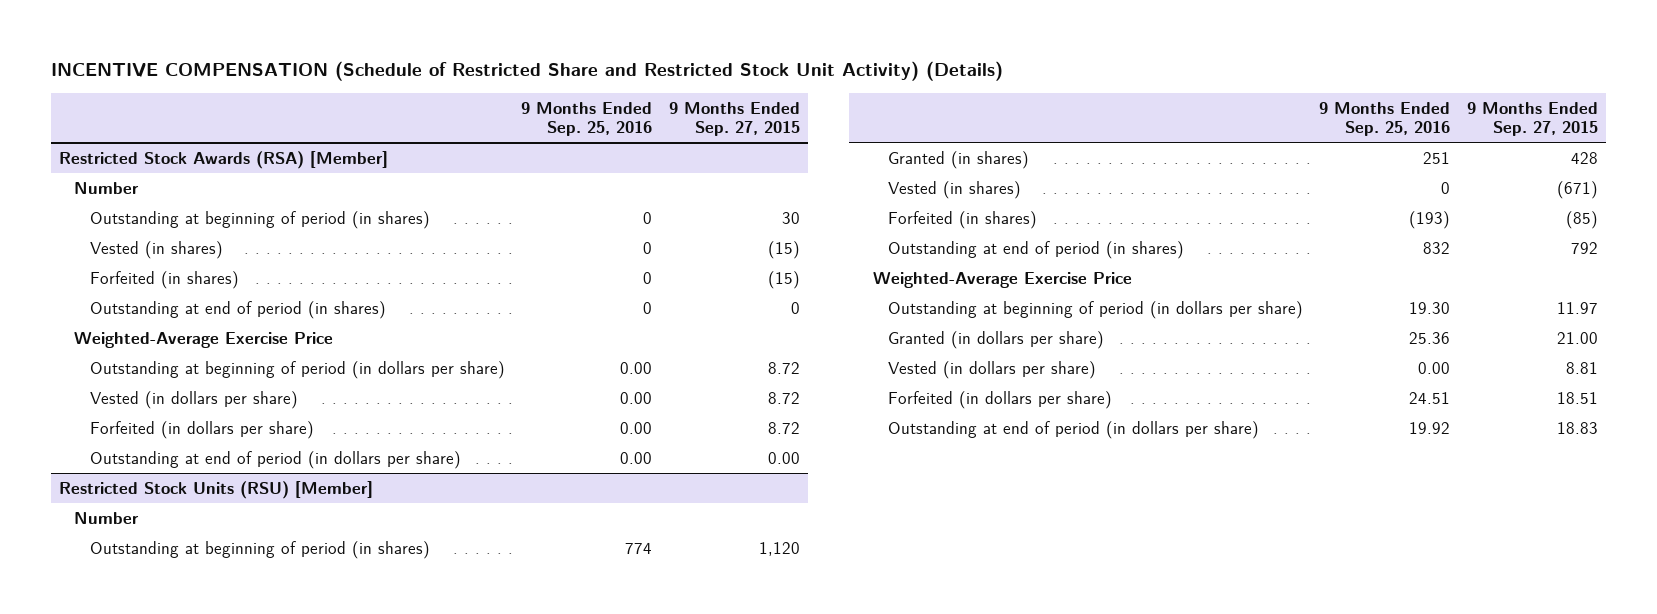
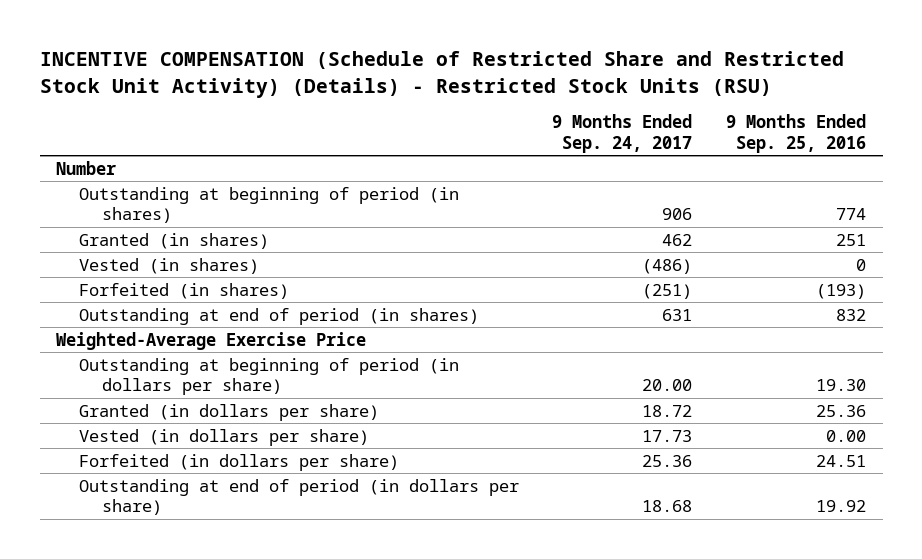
- INCENTIVE COMPENSATION (Schedule of Restricted Share and Restricted Stock Unit Activity) (Details)
+ INCENTIVE COMPENSATION (Schedule of Restricted Share and Restricted Stock Unit Activity) (Details) - Restricted Stock Units (RSU)
- | 9 Months Ended Sep. 25, 2016 | 9 Months Ended Sep. 27, 2015
+ | 9 Months Ended Sep. 24, 2017 | 9 Months Ended Sep. 25, 2016
- Restricted Stock Awards (RSA) [Member]
- Outstanding at beginning of period (in shares) | 0 | 30
- Vested (in shares) | 0 | (15)
- Forfeited (in shares) | 0 | (15)
- Outstanding at end of period (in shares) | 0 | 0
- Weighted-Average Exercise Price
- Outstanding at beginning of period (in dollars per share) | 0.00 | 8.72
- Vested (in dollars per share) | 0.00 | 8.72
- Forfeited (in dollars per share) | 0.00 | 8.72
- Outstanding at end of period (in dollars per share) | 0.00 | 0.00
- Restricted Stock Units (RSU) [Member]
- Number

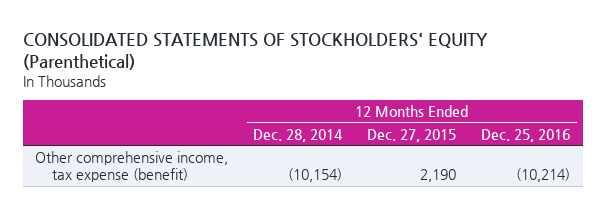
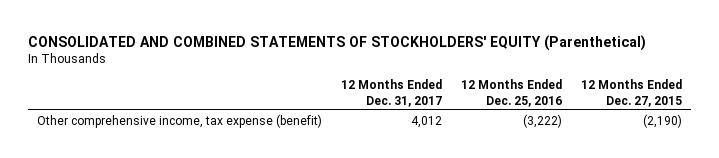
- CONSOLIDATED STATEMENTS OF STOCKHOLDERS' EQUITY (Parenthetical)
+ CONSOLIDATED AND COMBINED STATEMENTS OF STOCKHOLDERS' EQUITY (Parenthetical)
- | 12 Months Ended Dec. 28, 2014 | 12 Months Ended Dec. 27, 2015 | 12 Months Ended Dec. 25, 2016
+ | 12 Months Ended Dec. 31, 2017 | 12 Months Ended Dec. 25, 2016 | 12 Months Ended Dec. 27, 2015
- Other comprehensive income, tax expense (benefit) | (10,154) | 2,190 | (10,214)
+ Other comprehensive income, tax expense (benefit) | 4,012 | (3,222) | (2,190)

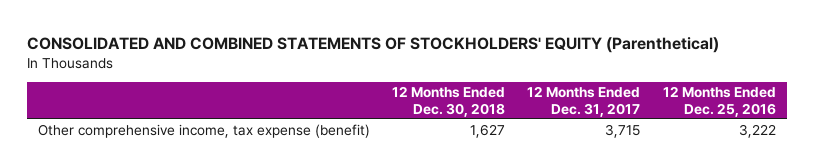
- | 12 Months Ended Dec. 31, 2017 | 12 Months Ended Dec. 25, 2016 | 12 Months Ended Dec. 27, 2015
+ | 12 Months Ended Dec. 30, 2018 | 12 Months Ended Dec. 31, 2017 | 12 Months Ended Dec. 25, 2016
- Other comprehensive income, tax expense (benefit) | 4,012 | (3,222) | (2,190)
+ Other comprehensive income, tax expense (benefit) | 1,627 | 3,715 | 3,222

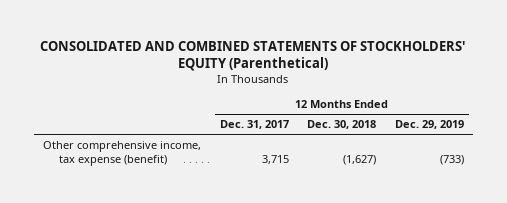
- | 12 Months Ended Dec. 30, 2018 | 12 Months Ended Dec. 31, 2017 | 12 Months Ended Dec. 25, 2016
+ | 12 Months Ended Dec. 31, 2017 | 12 Months Ended Dec. 30, 2018 | 12 Months Ended Dec. 29, 2019
- Other comprehensive income, tax expense (benefit) | 1,627 | 3,715 | 3,222
+ Other comprehensive income, tax expense (benefit) | 3,715 | (1,627) | (733)

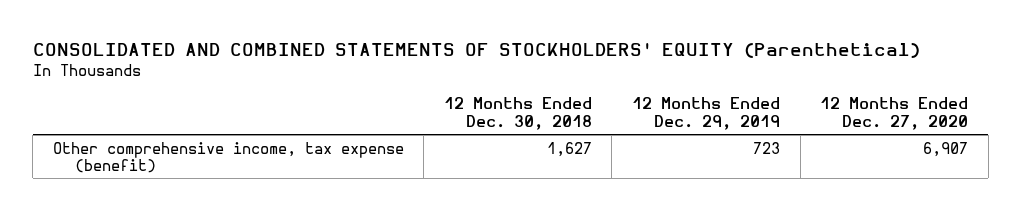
- | 12 Months Ended Dec. 31, 2017 | 12 Months Ended Dec. 30, 2018 | 12 Months Ended Dec. 29, 2019
+ | 12 Months Ended Dec. 30, 2018 | 12 Months Ended Dec. 29, 2019 | 12 Months Ended Dec. 27, 2020
- Other comprehensive income, tax expense (benefit) | 3,715 | (1,627) | (733)
+ Other comprehensive income, tax expense (benefit) | 1,627 | 723 | 6,907

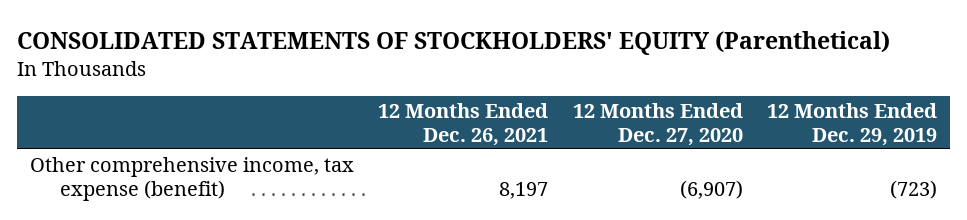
- CONSOLIDATED AND COMBINED STATEMENTS OF STOCKHOLDERS' EQUITY (Parenthetical)
+ CONSOLIDATED STATEMENTS OF STOCKHOLDERS' EQUITY (Parenthetical)
- | 12 Months Ended Dec. 30, 2018 | 12 Months Ended Dec. 29, 2019 | 12 Months Ended Dec. 27, 2020
+ | 12 Months Ended Dec. 26, 2021 | 12 Months Ended Dec. 27, 2020 | 12 Months Ended Dec. 29, 2019
- Other comprehensive income, tax expense (benefit) | 1,627 | 723 | 6,907
+ Other comprehensive income, tax expense (benefit) | 8,197 | (6,907) | (723)

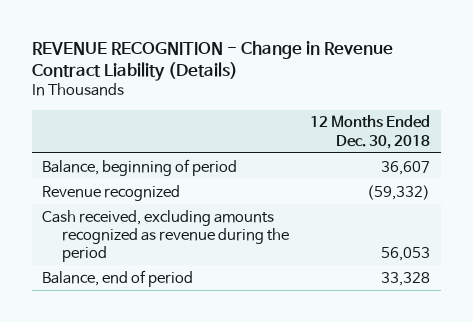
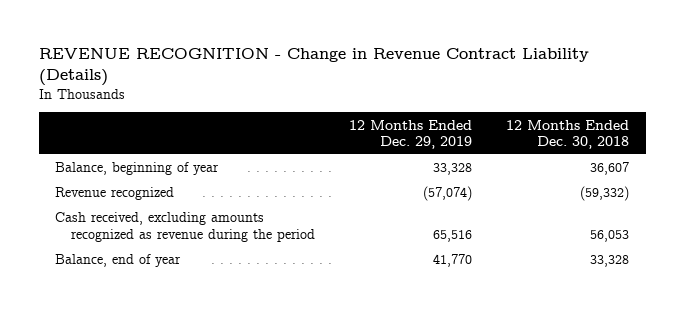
- | 12 Months Ended Dec. 30, 2018
+ | 12 Months Ended Dec. 29, 2019 | 12 Months Ended Dec. 30, 2018
- Balance, beginning of period | 36,607
+ Balance, beginning of year | 33,328 | 36,607
- Balance, end of period | 33,328
+ Balance, end of year | 41,770 | 33,328

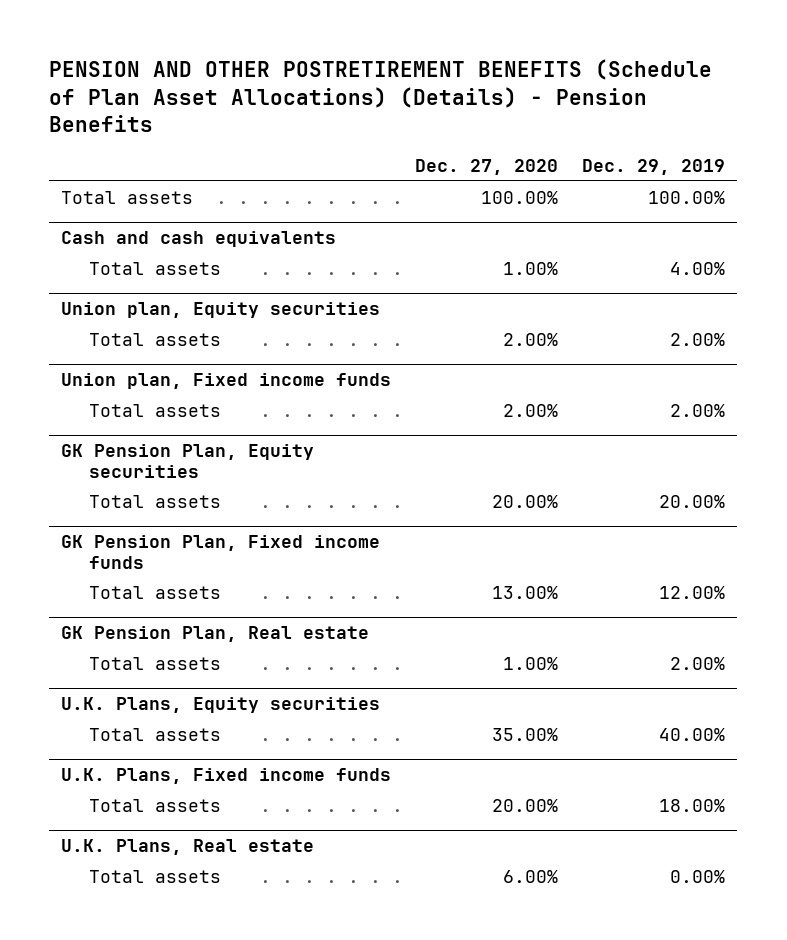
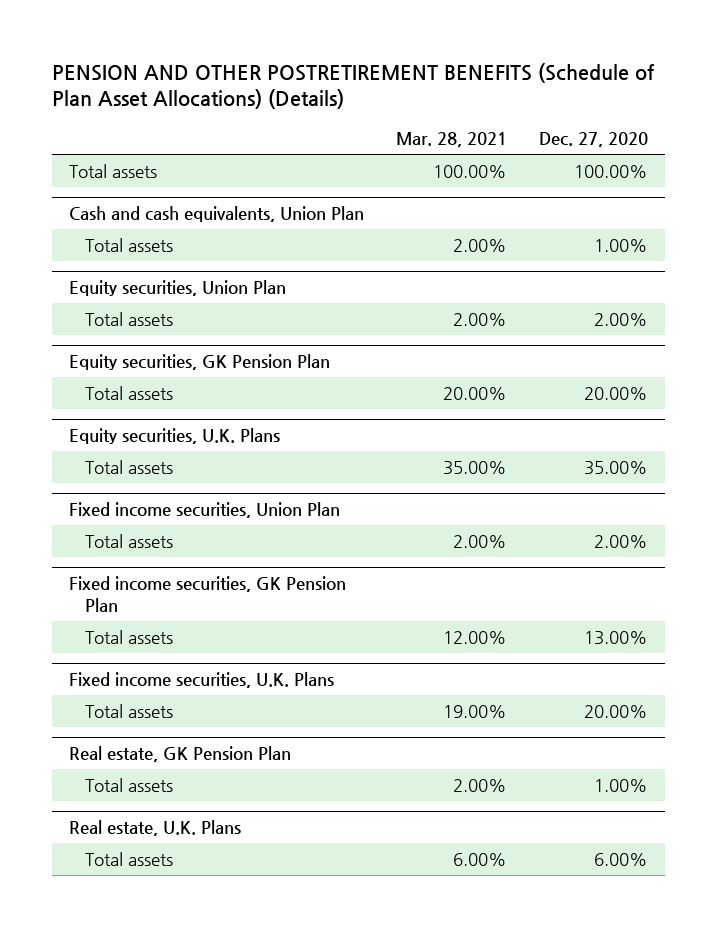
- PENSION AND OTHER POSTRETIREMENT BENEFITS (Schedule of Plan Asset Allocations) (Details) - Pension Benefits
+ PENSION AND OTHER POSTRETIREMENT BENEFITS (Schedule of Plan Asset Allocations) (Details)
- | Dec. 27, 2020 | Dec. 29, 2019
+ | Mar. 28, 2021 | Dec. 27, 2020
- Cash and cash equivalents
+ Cash and cash equivalents, Union Plan
- Union plan, Equity securities
- Total assets | 2.00% | 2.00%
- Union plan, Fixed income funds
+ Equity securities, Union Plan
- GK Pension Plan, Equity securities
+ Equity securities, GK Pension Plan
- GK Pension Plan, Fixed income funds
- Total assets | 13.00% | 12.00%
- GK Pension Plan, Real estate
- Total assets | 1.00% | 2.00%
- U.K. Plans, Equity securities
+ Equity securities, U.K. Plans
- U.K. Plans, Fixed income funds
+ Fixed income securities, Union Plan
+ Total assets | 2.00% | 2.00%
+ Fixed income securities, GK Pension Plan
+ Total assets | 12.00% | 13.00%
+ Fixed income securities, U.K. Plans
- U.K. Plans, Real estate
+ Real estate, GK Pension Plan
+ Total assets | 2.00% | 1.00%
+ Real estate, U.K. Plans

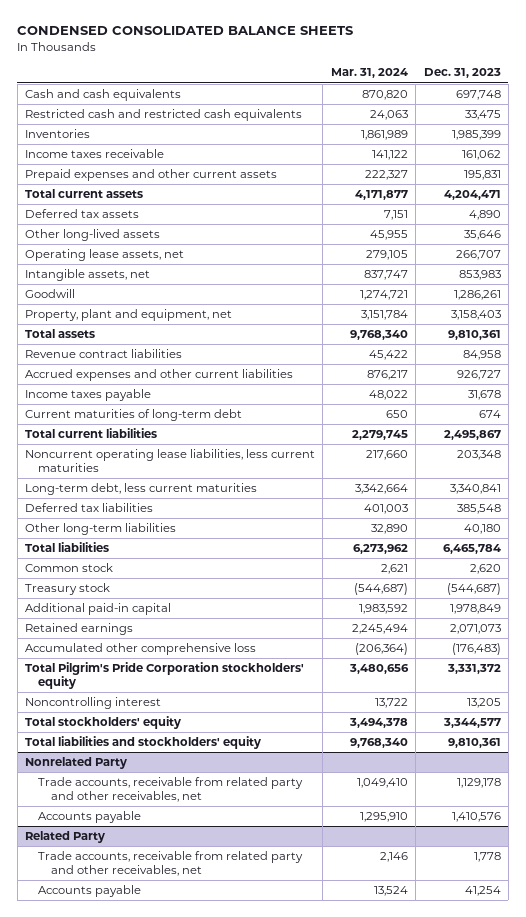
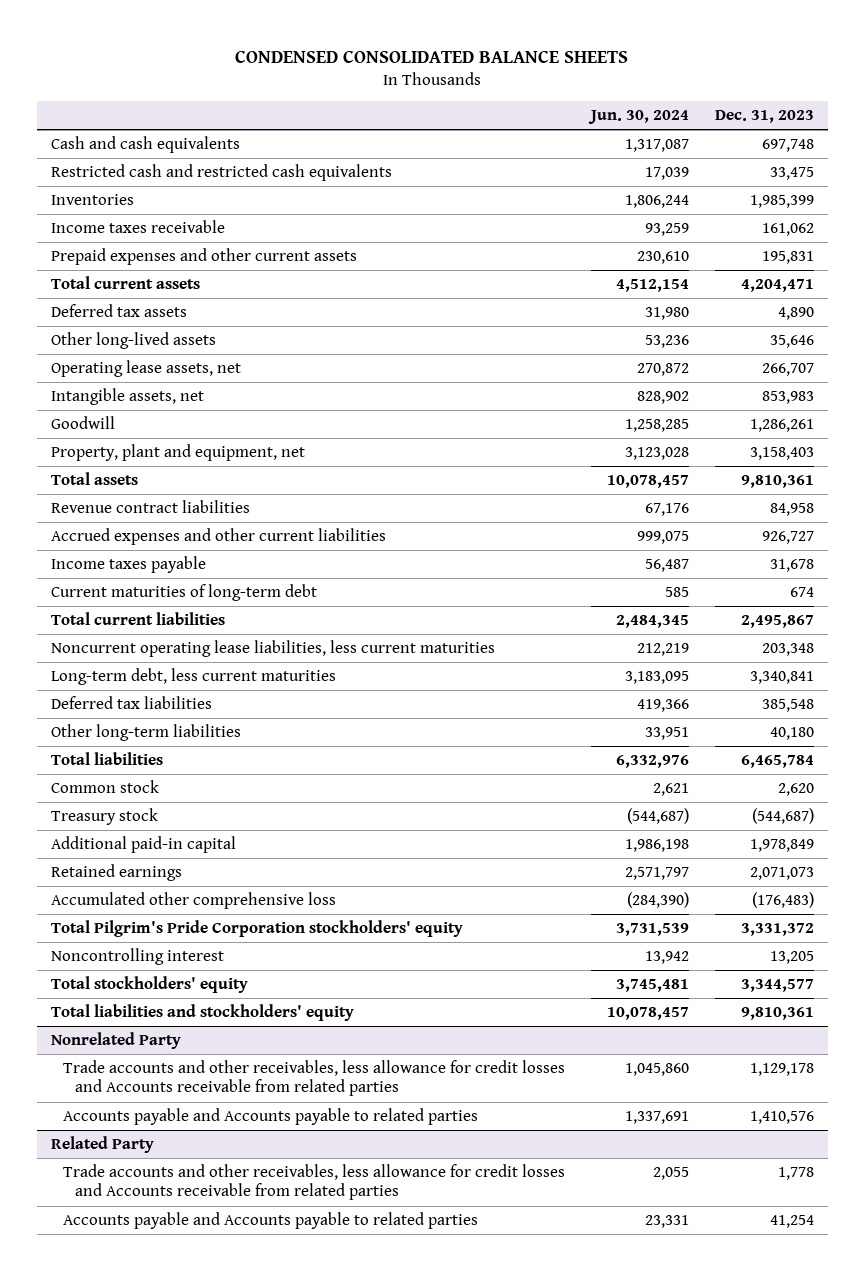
- | Mar. 31, 2024 | Dec. 31, 2023
+ | Jun. 30, 2024 | Dec. 31, 2023
@ Nonrelated Party
- Trade accounts, receivable from related party and other receivables, net | 1,049,410 | 1,129,178
- Accounts payable | 1,295,910 | 1,410,576
+ Trade accounts and other receivables, less allowance for credit losses and Accounts receivable from related parties | 1,045,860 | 1,129,178
+ Accounts payable and Accounts payable to related parties | 1,337,691 | 1,410,576
@ Related Party
- Trade accounts, receivable from related party and other receivables, net | 2,146 | 1,778
- Accounts payable | 13,524 | 41,254
+ Trade accounts and other receivables, less allowance for credit losses and Accounts receivable from related parties | 2,055 | 1,778
+ Accounts payable and Accounts payable to related parties | 23,331 | 41,254

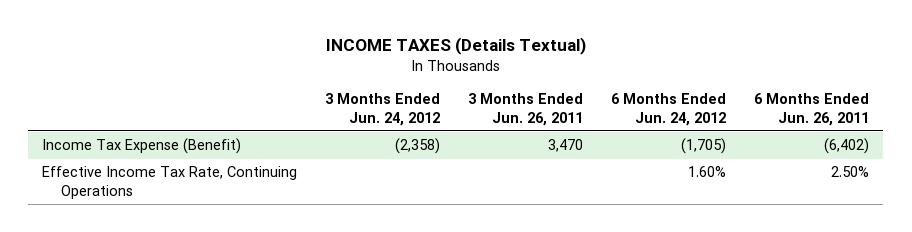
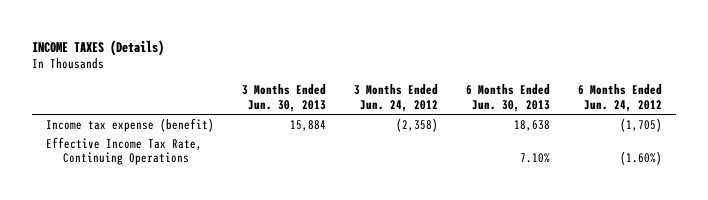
- INCOME TAXES (Details Textual)
+ INCOME TAXES (Details)
- | 3 Months Ended Jun. 24, 2012 | 3 Months Ended Jun. 26, 2011 | 6 Months Ended Jun. 24, 2012 | 6 Months Ended Jun. 26, 2011
+ | 3 Months Ended Jun. 30, 2013 | 3 Months Ended Jun. 24, 2012 | 6 Months Ended Jun. 30, 2013 | 6 Months Ended Jun. 24, 2012
- Income Tax Expense (Benefit) | (2,358) | 3,470 | (1,705) | (6,402)
- Effective Income Tax Rate, Continuing Operations | | | 1.60% | 2.50%
+ Income tax expense (benefit) | 15,884 | (2,358) | 18,638 | (1,705)
+ Effective Income Tax Rate, Continuing Operations | | | 7.10% | (1.60%)

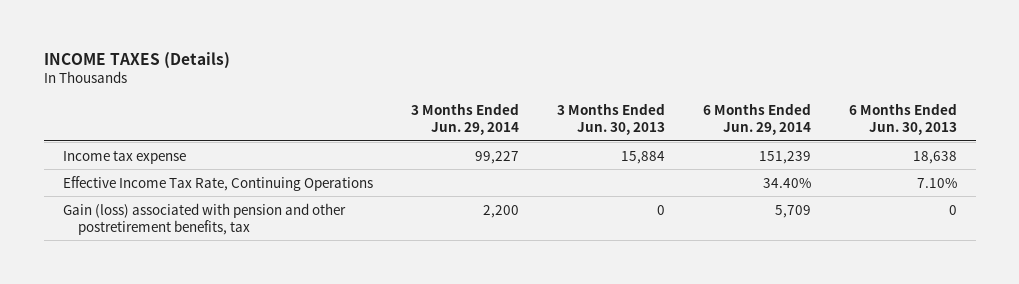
- | 3 Months Ended Jun. 30, 2013 | 3 Months Ended Jun. 24, 2012 | 6 Months Ended Jun. 30, 2013 | 6 Months Ended Jun. 24, 2012
+ | 3 Months Ended Jun. 29, 2014 | 3 Months Ended Jun. 30, 2013 | 6 Months Ended Jun. 29, 2014 | 6 Months Ended Jun. 30, 2013
- Income tax expense (benefit) | 15,884 | (2,358) | 18,638 | (1,705)
+ Income tax expense | 99,227 | 15,884 | 151,239 | 18,638
+ Gain (loss) associated with pension and other postretirement benefits, tax | 2,200 | 0 | 5,709 | 0

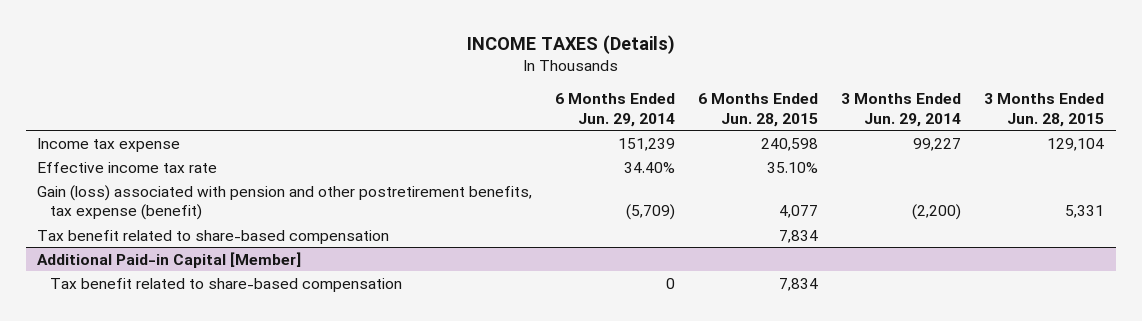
- | 3 Months Ended Jun. 29, 2014 | 3 Months Ended Jun. 30, 2013 | 6 Months Ended Jun. 29, 2014 | 6 Months Ended Jun. 30, 2013
+ | 6 Months Ended Jun. 29, 2014 | 6 Months Ended Jun. 28, 2015 | 3 Months Ended Jun. 29, 2014 | 3 Months Ended Jun. 28, 2015
- Effective Income Tax Rate, Continuing Operations | | | 34.40% | 7.10%
- Gain (loss) associated with pension and other postretirement benefits, tax | 2,200 | 0 | 5,709 | 0
+ Effective income tax rate | 34.40% | 35.10% | |
+ Gain (loss) associated with pension and other postretirement benefits, tax expense (benefit) | (5,709) | 4,077 | (2,200) | 5,331
+ Tax benefit related to share-based compensation | | 7,834 | |
+ Additional Paid-in Capital [Member]
+ Tax benefit related to share-based compensation | 0 | 7,834 | |

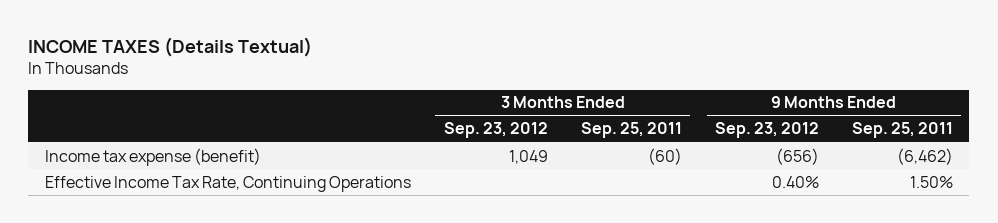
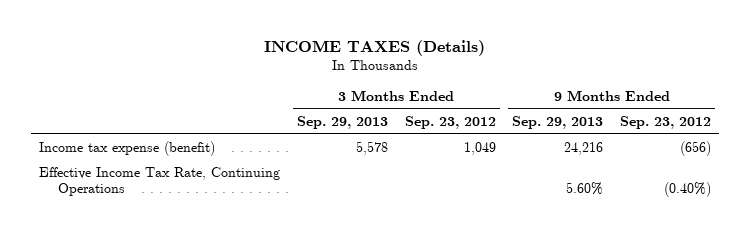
- INCOME TAXES (Details Textual)
+ INCOME TAXES (Details)
- | 3 Months Ended Sep. 23, 2012 | 3 Months Ended Sep. 25, 2011 | 9 Months Ended Sep. 23, 2012 | 9 Months Ended Sep. 25, 2011
+ | 3 Months Ended Sep. 29, 2013 | 3 Months Ended Sep. 23, 2012 | 9 Months Ended Sep. 29, 2013 | 9 Months Ended Sep. 23, 2012
- Effective Income Tax Rate, Continuing Operations | | | 0.40% | 1.50%
+ Effective Income Tax Rate, Continuing Operations | | | 5.60% | (0.40%)

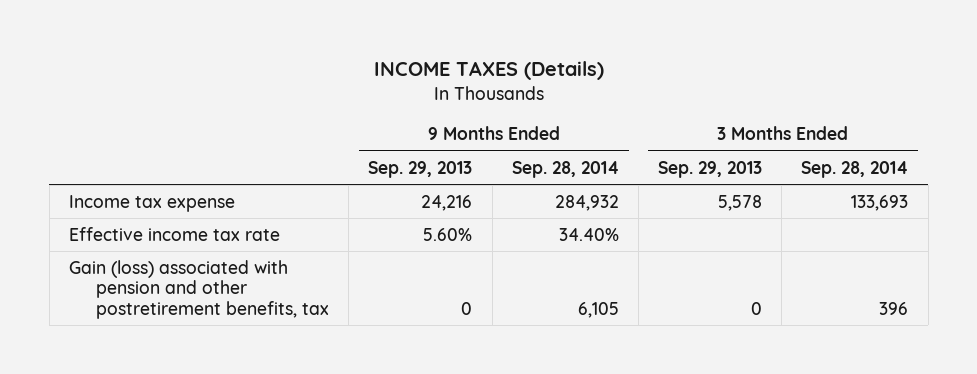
- | 3 Months Ended Sep. 29, 2013 | 3 Months Ended Sep. 23, 2012 | 9 Months Ended Sep. 29, 2013 | 9 Months Ended Sep. 23, 2012
+ | 9 Months Ended Sep. 29, 2013 | 9 Months Ended Sep. 28, 2014 | 3 Months Ended Sep. 29, 2013 | 3 Months Ended Sep. 28, 2014
- Income tax expense (benefit) | 5,578 | 1,049 | 24,216 | (656)
- Effective Income Tax Rate, Continuing Operations | | | 5.60% | (0.40%)
+ Income tax expense | 24,216 | 284,932 | 5,578 | 133,693
+ Effective income tax rate | 5.60% | 34.40% | |
+ Gain (loss) associated with pension and other postretirement benefits, tax | 0 | 6,105 | 0 | 396

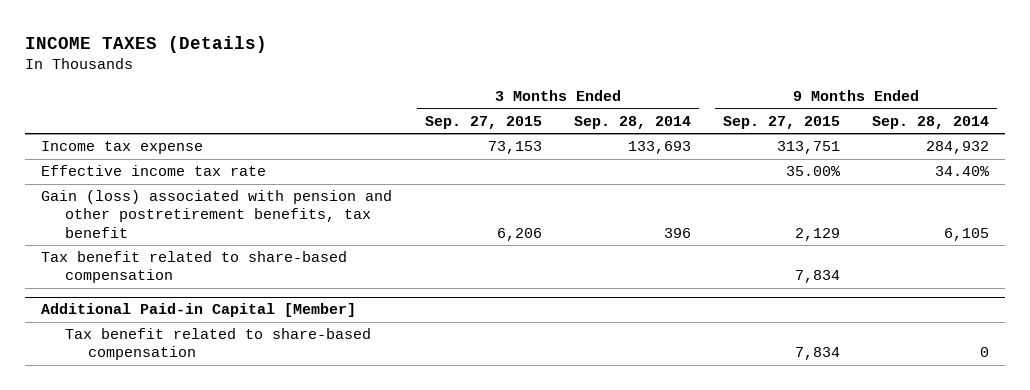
- | 9 Months Ended Sep. 29, 2013 | 9 Months Ended Sep. 28, 2014 | 3 Months Ended Sep. 29, 2013 | 3 Months Ended Sep. 28, 2014
+ | 3 Months Ended Sep. 27, 2015 | 3 Months Ended Sep. 28, 2014 | 9 Months Ended Sep. 27, 2015 | 9 Months Ended Sep. 28, 2014
- Gain (loss) associated with pension and other postretirement benefits, tax | 0 | 6,105 | 0 | 396
+ Gain (loss) associated with pension and other postretirement benefits, tax benefit | 6,206 | 396 | 2,129 | 6,105
+ Tax benefit related to share-based compensation | | | 7,834 |
+ Additional Paid-in Capital [Member]
+ Tax benefit related to share-based compensation | | | 7,834 | 0

